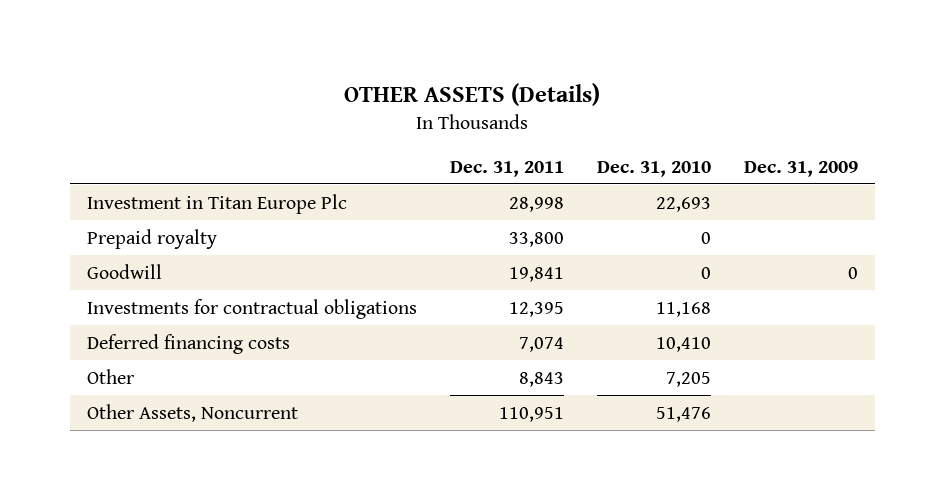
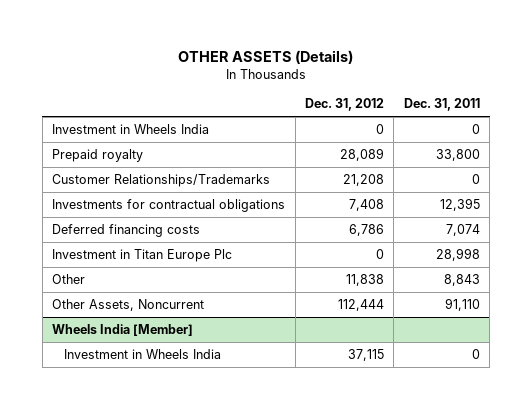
- | Dec. 31, 2011 | Dec. 31, 2010 | Dec. 31, 2009
+ | Dec. 31, 2012 | Dec. 31, 2011
+ Investment in Wheels India | 0 | 0
- Goodwill | 19,841 | 0 | 0
+ Customer Relationships/Trademarks | 21,208 | 0
moved down: Investment in Titan Europe Plc | 0 | 28,998
- Other Assets, Noncurrent | 110,951 | 51,476 |
+ Other Assets, Noncurrent | 112,444 | 91,110
+ Wheels India [Member]
+ Investment in Wheels India | 37,115 | 0

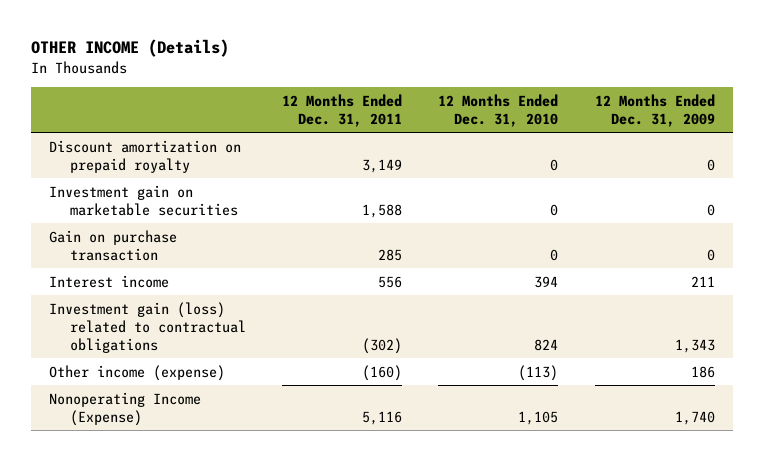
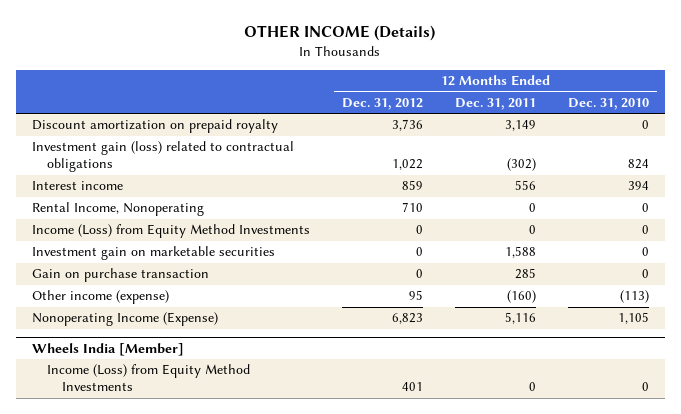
- | 12 Months Ended Dec. 31, 2011 | 12 Months Ended Dec. 31, 2010 | 12 Months Ended Dec. 31, 2009
+ | 12 Months Ended Dec. 31, 2012 | 12 Months Ended Dec. 31, 2011 | 12 Months Ended Dec. 31, 2010
moved up: Investment gain (loss) related to contractual obligations | 1,022 | (302) | 824
moved up: Interest income | 859 | 556 | 394
+ Rental Income, Nonoperating | 710 | 0 | 0
+ Income (Loss) from Equity Method Investments | 0 | 0 | 0
+ Wheels India [Member]
+ Income (Loss) from Equity Method Investments | 401 | 0 | 0

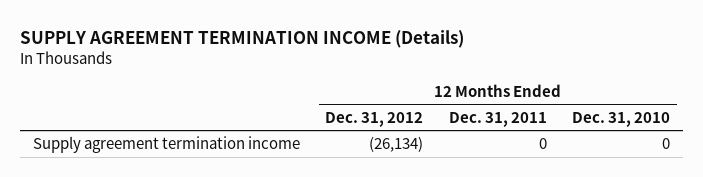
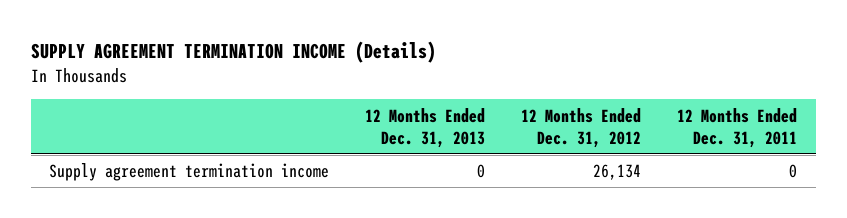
- | 12 Months Ended Dec. 31, 2012 | 12 Months Ended Dec. 31, 2011 | 12 Months Ended Dec. 31, 2010
+ | 12 Months Ended Dec. 31, 2013 | 12 Months Ended Dec. 31, 2012 | 12 Months Ended Dec. 31, 2011
- Supply agreement termination income | (26,134) | 0 | 0
+ Supply agreement termination income | 0 | 26,134 | 0

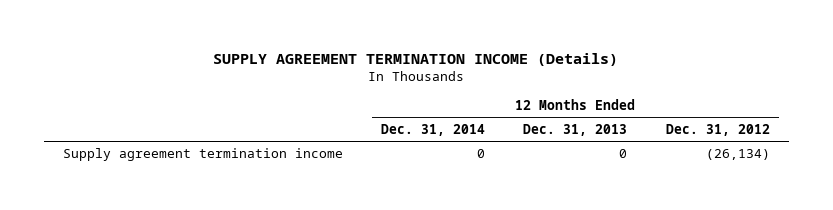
- | 12 Months Ended Dec. 31, 2013 | 12 Months Ended Dec. 31, 2012 | 12 Months Ended Dec. 31, 2011
+ | 12 Months Ended Dec. 31, 2014 | 12 Months Ended Dec. 31, 2013 | 12 Months Ended Dec. 31, 2012
- Supply agreement termination income | 0 | 26,134 | 0
+ Supply agreement termination income | 0 | 0 | (26,134)

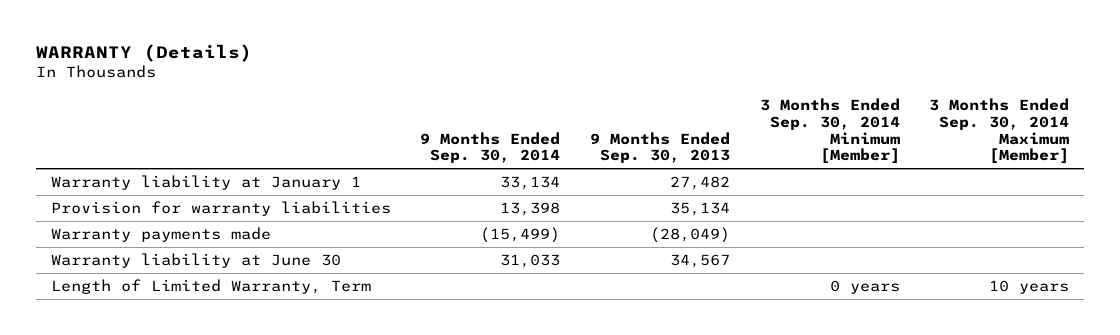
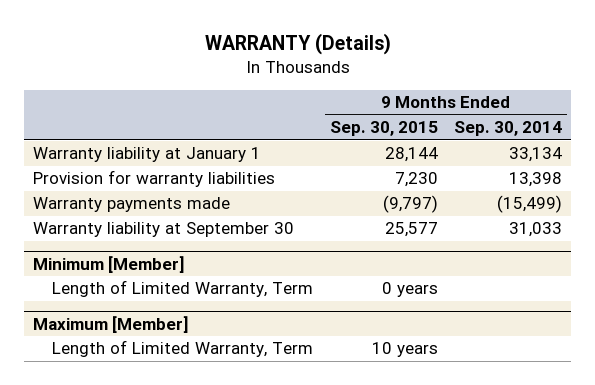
- | 9 Months Ended Sep. 30, 2014 | 9 Months Ended Sep. 30, 2013 | 3 Months Ended Sep. 30, 2014 Minimum [Member] | 3 Months Ended Sep. 30, 2014 Maximum [Member]
+ | 9 Months Ended Sep. 30, 2015 | 9 Months Ended Sep. 30, 2014
- Warranty liability at June 30 | 31,033 | 34,567 | |
+ Warranty liability at September 30 | 25,577 | 31,033
+ Minimum [Member]
+ Maximum [Member]
+ Length of Limited Warranty, Term | 10 years |

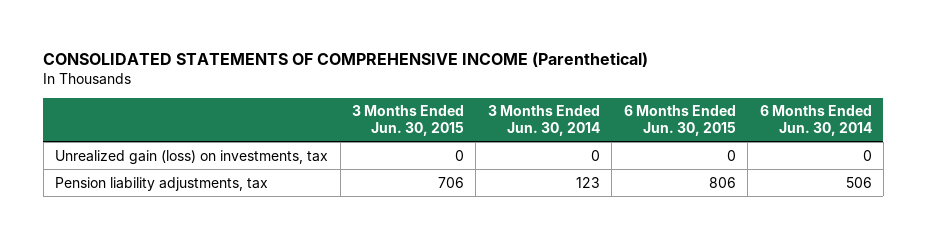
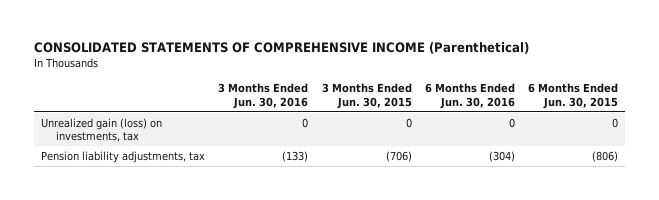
- | 3 Months Ended Jun. 30, 2015 | 3 Months Ended Jun. 30, 2014 | 6 Months Ended Jun. 30, 2015 | 6 Months Ended Jun. 30, 2014
+ | 3 Months Ended Jun. 30, 2016 | 3 Months Ended Jun. 30, 2015 | 6 Months Ended Jun. 30, 2016 | 6 Months Ended Jun. 30, 2015
- Pension liability adjustments, tax | 706 | 123 | 806 | 506
+ Pension liability adjustments, tax | (133) | (706) | (304) | (806)

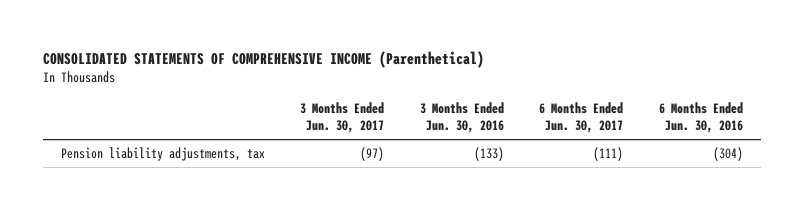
- | 3 Months Ended Jun. 30, 2016 | 3 Months Ended Jun. 30, 2015 | 6 Months Ended Jun. 30, 2016 | 6 Months Ended Jun. 30, 2015
+ | 3 Months Ended Jun. 30, 2017 | 3 Months Ended Jun. 30, 2016 | 6 Months Ended Jun. 30, 2017 | 6 Months Ended Jun. 30, 2016
- Unrealized gain (loss) on investments, tax | 0 | 0 | 0 | 0

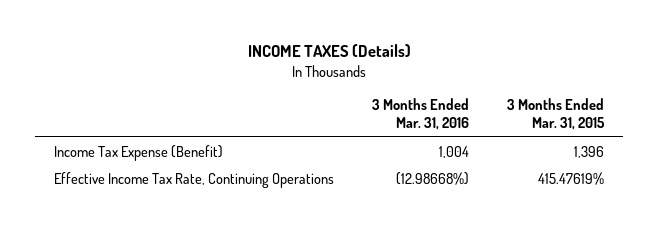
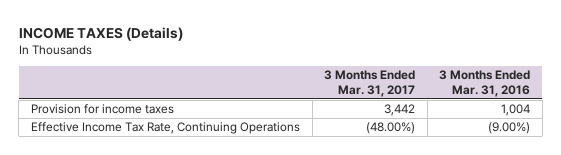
- | 3 Months Ended Mar. 31, 2016 | 3 Months Ended Mar. 31, 2015
+ | 3 Months Ended Mar. 31, 2017 | 3 Months Ended Mar. 31, 2016
- Income Tax Expense (Benefit) | 1,004 | 1,396
- Effective Income Tax Rate, Continuing Operations | (12.98668%) | 415.47619%
+ Provision for income taxes | 3,442 | 1,004
+ Effective Income Tax Rate, Continuing Operations | (48.00%) | (9.00%)

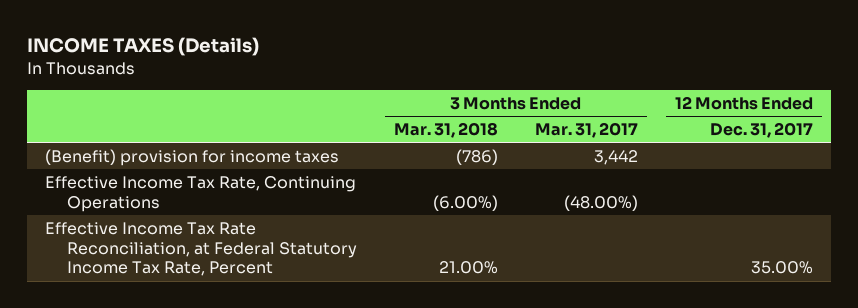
- | 3 Months Ended Mar. 31, 2017 | 3 Months Ended Mar. 31, 2016
+ | 3 Months Ended Mar. 31, 2018 | 3 Months Ended Mar. 31, 2017 | 12 Months Ended Dec. 31, 2017
- Provision for income taxes | 3,442 | 1,004
+ (Benefit) provision for income taxes | (786) | 3,442 |
+ Effective Income Tax Rate Reconciliation, at Federal Statutory Income Tax Rate, Percent | 21.00% | | 35.00%

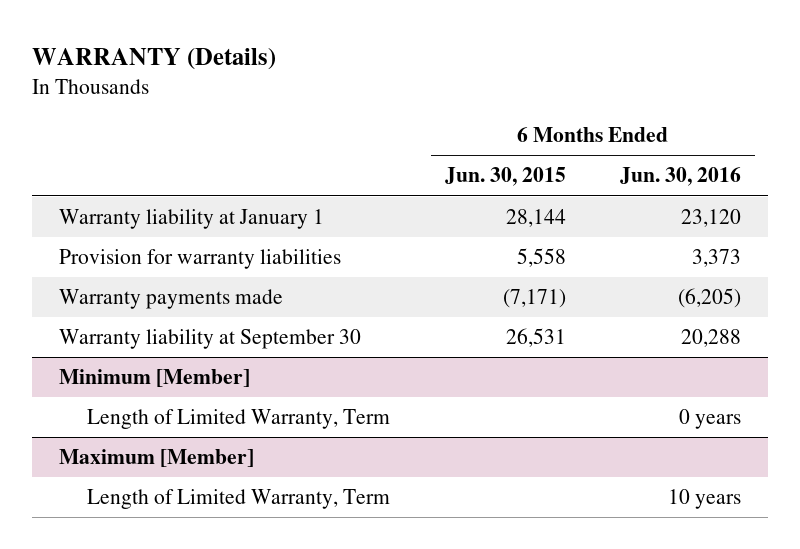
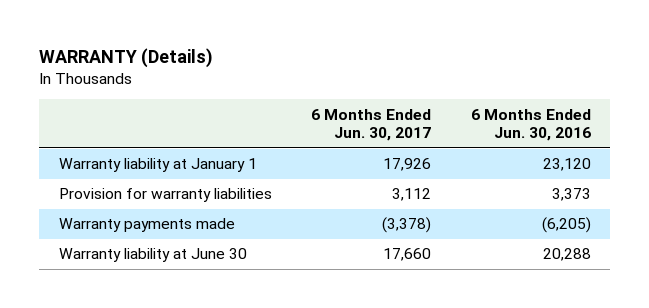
- | 6 Months Ended Jun. 30, 2015 | 6 Months Ended Jun. 30, 2016
+ | 6 Months Ended Jun. 30, 2017 | 6 Months Ended Jun. 30, 2016
- Warranty liability at September 30 | 26,531 | 20,288
- Minimum [Member]
- Length of Limited Warranty, Term | | 0 years
- Maximum [Member]
- Length of Limited Warranty, Term | | 10 years
+ Warranty liability at June 30 | 17,660 | 20,288

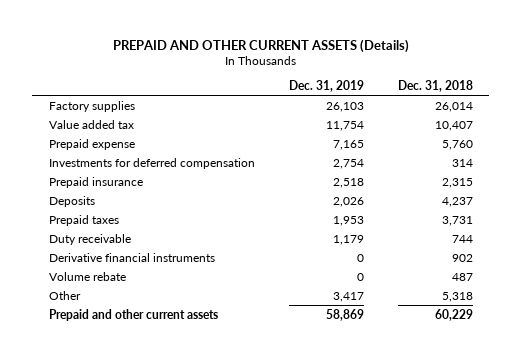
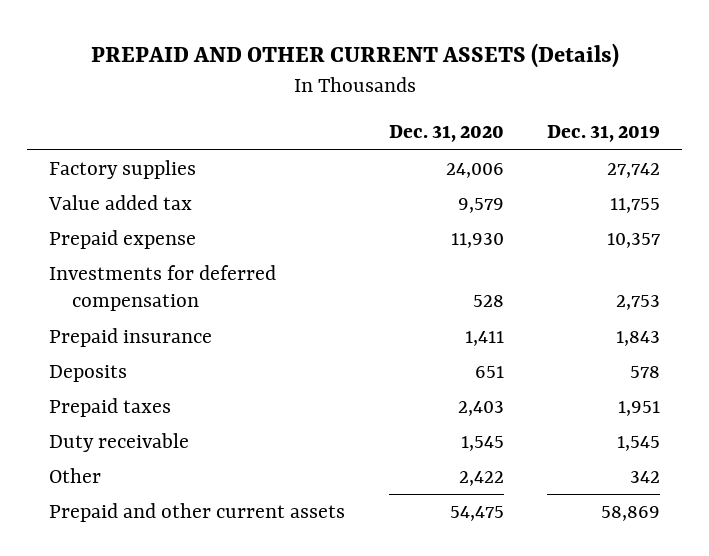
- | Dec. 31, 2019 | Dec. 31, 2018
+ | Dec. 31, 2020 | Dec. 31, 2019
- Factory supplies | 26,103 | 26,014
- Value added tax | 11,754 | 10,407
- Prepaid expense | 7,165 | 5,760
- Investments for deferred compensation | 2,754 | 314
- Prepaid insurance | 2,518 | 2,315
- Deposits | 2,026 | 4,237
- Prepaid taxes | 1,953 | 3,731
- Duty receivable | 1,179 | 744
- Derivative financial instruments | 0 | 902
- Volume rebate | 0 | 487
- Other | 3,417 | 5,318
+ Factory supplies | 24,006 | 27,742
+ Value added tax | 9,579 | 11,755
+ Prepaid expense | 11,930 | 10,357
+ Investments for deferred compensation | 528 | 2,753
+ Prepaid insurance | 1,411 | 1,843
+ Deposits | 651 | 578
+ Prepaid taxes | 2,403 | 1,951
+ Duty receivable | 1,545 | 1,545
+ Other | 2,422 | 342

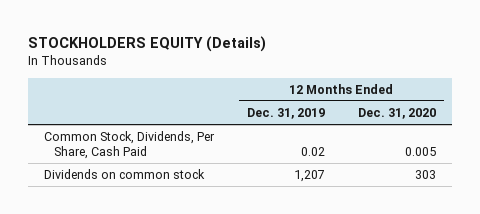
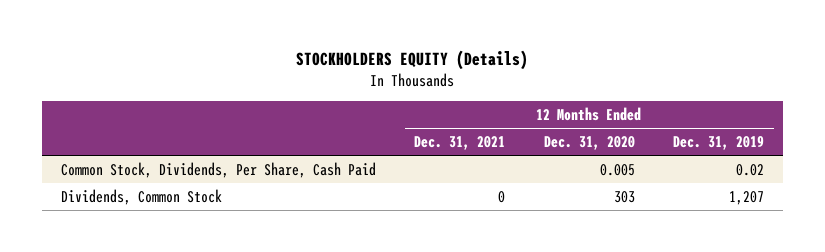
- | 12 Months Ended Dec. 31, 2019 | 12 Months Ended Dec. 31, 2020
+ | 12 Months Ended Dec. 31, 2021 | 12 Months Ended Dec. 31, 2020 | 12 Months Ended Dec. 31, 2019
- Dividends on common stock | 1,207 | 303
+ Dividends, Common Stock | 0 | 303 | 1,207

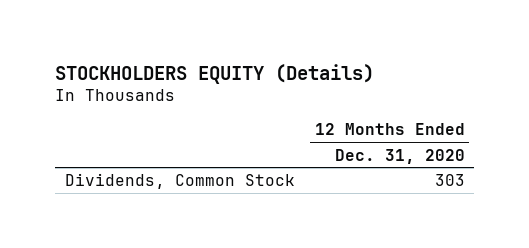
- | 12 Months Ended Dec. 31, 2021 | 12 Months Ended Dec. 31, 2020 | 12 Months Ended Dec. 31, 2019
+ | 12 Months Ended Dec. 31, 2020
- Common Stock, Dividends, Per Share, Cash Paid | | 0.005 | 0.02

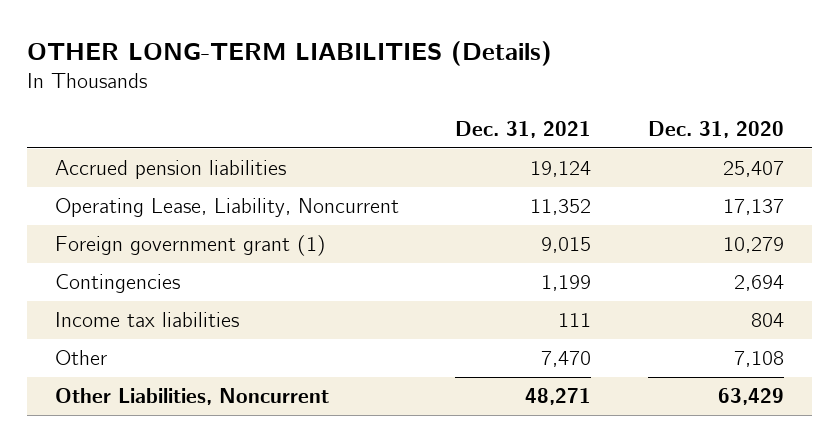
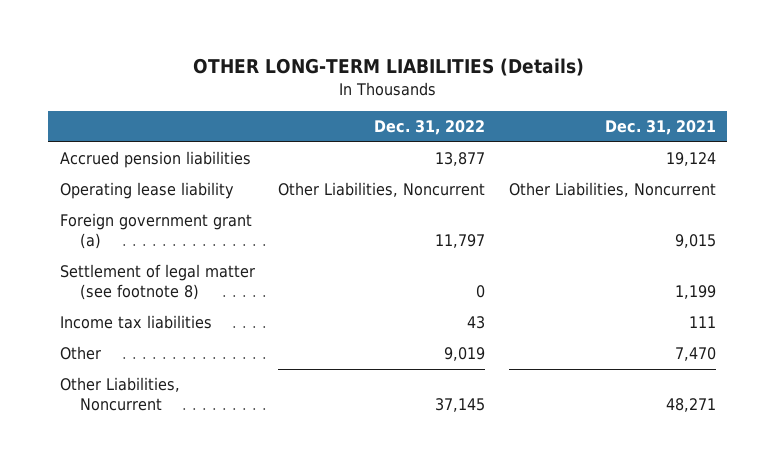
- | Dec. 31, 2021 | Dec. 31, 2020
+ | Dec. 31, 2022 | Dec. 31, 2021
- Operating Lease, Liability, Noncurrent | 11,352 | 17,137
- Foreign government grant (1) | 9,015 | 10,279
- Contingencies | 1,199 | 2,694
+ Operating lease liability | Other Liabilities, Noncurrent | Other Liabilities, Noncurrent
+ Foreign government grant (a) | 11,797 | 9,015
+ Settlement of legal matter (see footnote 8) | 0 | 1,199

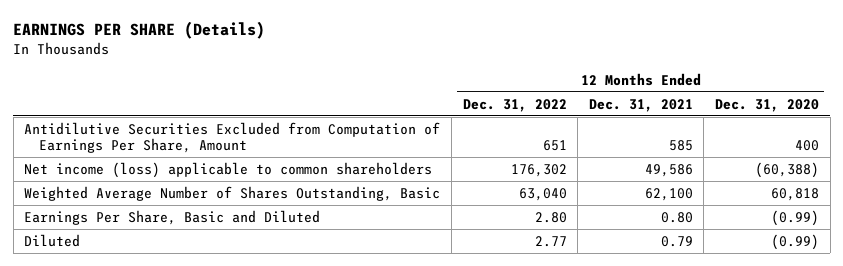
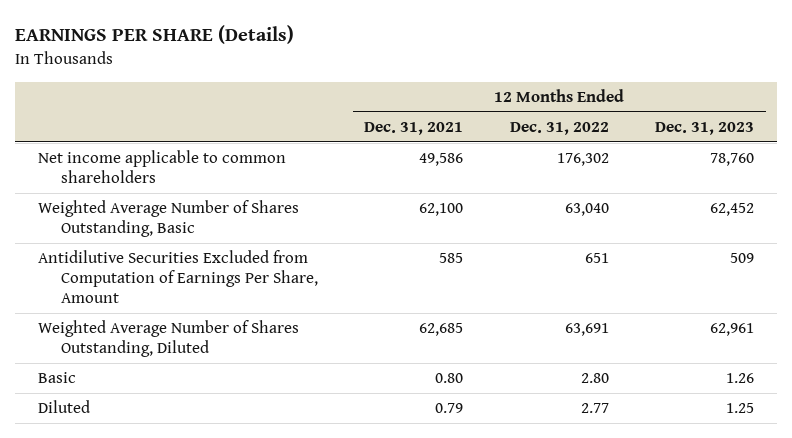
- | 12 Months Ended Dec. 31, 2022 | 12 Months Ended Dec. 31, 2021 | 12 Months Ended Dec. 31, 2020
+ | 12 Months Ended Dec. 31, 2021 | 12 Months Ended Dec. 31, 2022 | 12 Months Ended Dec. 31, 2023
- Net income (loss) applicable to common shareholders | 176,302 | 49,586 | (60,388)
+ Net income applicable to common shareholders | 49,586 | 176,302 | 78,760
- Earnings Per Share, Basic and Diluted | 2.80 | 0.80 | (0.99)
moved down: Antidilutive Securities Excluded from Computation of Earnings Per Share, Amount | 585 | 651 | 509
+ Weighted Average Number of Shares Outstanding, Diluted | 62,685 | 63,691 | 62,961
+ Basic | 0.80 | 2.80 | 1.26

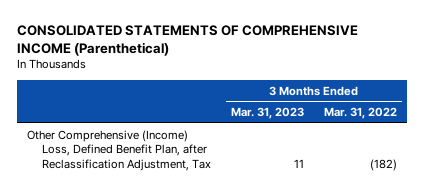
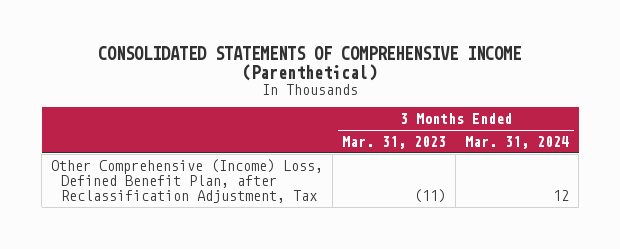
- | 3 Months Ended Mar. 31, 2023 | 3 Months Ended Mar. 31, 2022
+ | 3 Months Ended Mar. 31, 2023 | 3 Months Ended Mar. 31, 2024
- Other Comprehensive (Income) Loss, Defined Benefit Plan, after Reclassification Adjustment, Tax | 11 | (182)
+ Other Comprehensive (Income) Loss, Defined Benefit Plan, after Reclassification Adjustment, Tax | (11) | 12

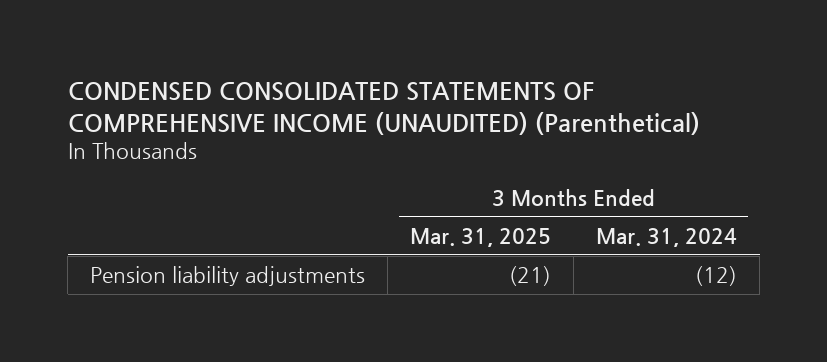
- CONSOLIDATED STATEMENTS OF COMPREHENSIVE INCOME (Parenthetical)
+ CONDENSED CONSOLIDATED STATEMENTS OF COMPREHENSIVE INCOME (UNAUDITED) (Parenthetical)
- | 3 Months Ended Mar. 31, 2023 | 3 Months Ended Mar. 31, 2024
+ | 3 Months Ended Mar. 31, 2025 | 3 Months Ended Mar. 31, 2024
- Other Comprehensive (Income) Loss, Defined Benefit Plan, after Reclassification Adjustment, Tax | (11) | 12
+ Pension liability adjustments | (21) | (12)

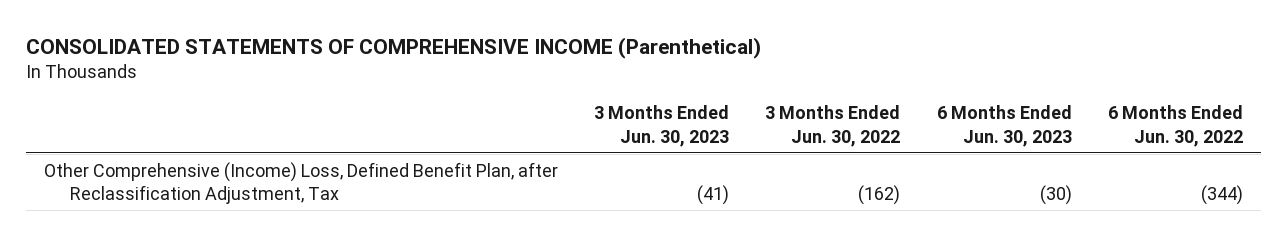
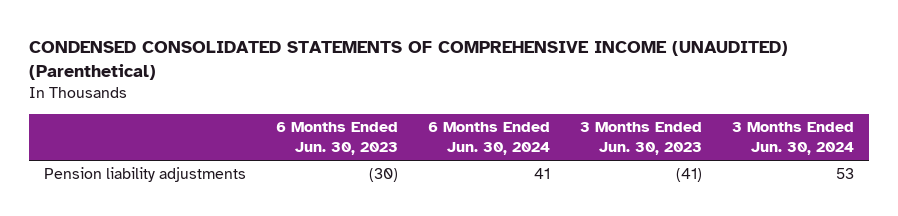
- CONSOLIDATED STATEMENTS OF COMPREHENSIVE INCOME (Parenthetical)
+ CONDENSED CONSOLIDATED STATEMENTS OF COMPREHENSIVE INCOME (UNAUDITED) (Parenthetical)
- | 3 Months Ended Jun. 30, 2023 | 3 Months Ended Jun. 30, 2022 | 6 Months Ended Jun. 30, 2023 | 6 Months Ended Jun. 30, 2022
+ | 6 Months Ended Jun. 30, 2023 | 6 Months Ended Jun. 30, 2024 | 3 Months Ended Jun. 30, 2023 | 3 Months Ended Jun. 30, 2024
- Other Comprehensive (Income) Loss, Defined Benefit Plan, after Reclassification Adjustment, Tax | (41) | (162) | (30) | (344)
+ Pension liability adjustments | (30) | 41 | (41) | 53

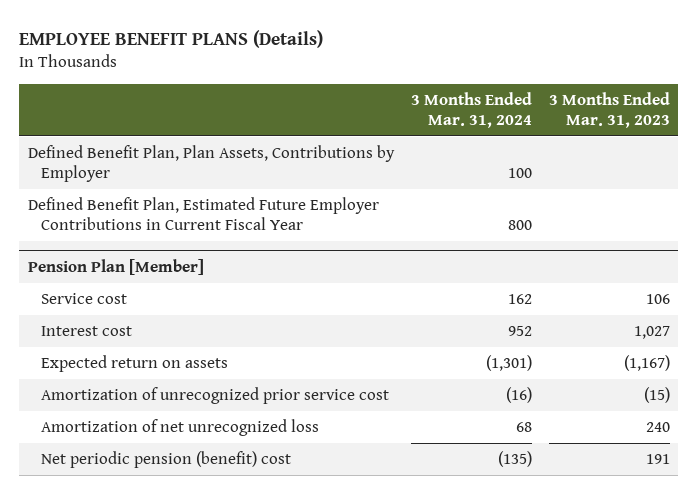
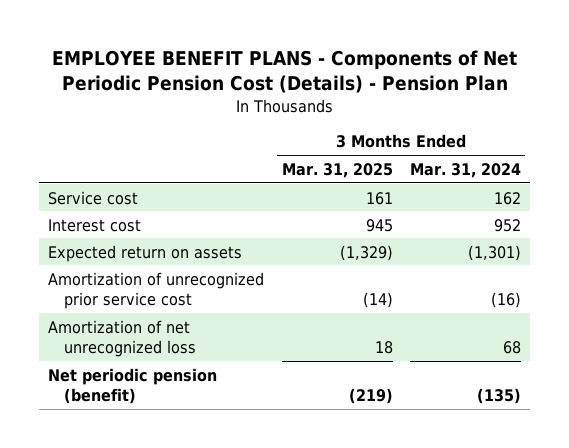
- EMPLOYEE BENEFIT PLANS (Details)
+ EMPLOYEE BENEFIT PLANS - Components of Net Periodic Pension Cost (Details) - Pension Plan
- | 3 Months Ended Mar. 31, 2024 | 3 Months Ended Mar. 31, 2023
+ | 3 Months Ended Mar. 31, 2025 | 3 Months Ended Mar. 31, 2024
- Defined Benefit Plan, Plan Assets, Contributions by Employer | 100 |
- Defined Benefit Plan, Estimated Future Employer Contributions in Current Fiscal Year | 800 |
- Pension Plan [Member]
- Net periodic pension (benefit) cost | (135) | 191
+ Net periodic pension (benefit) | (219) | (135)

